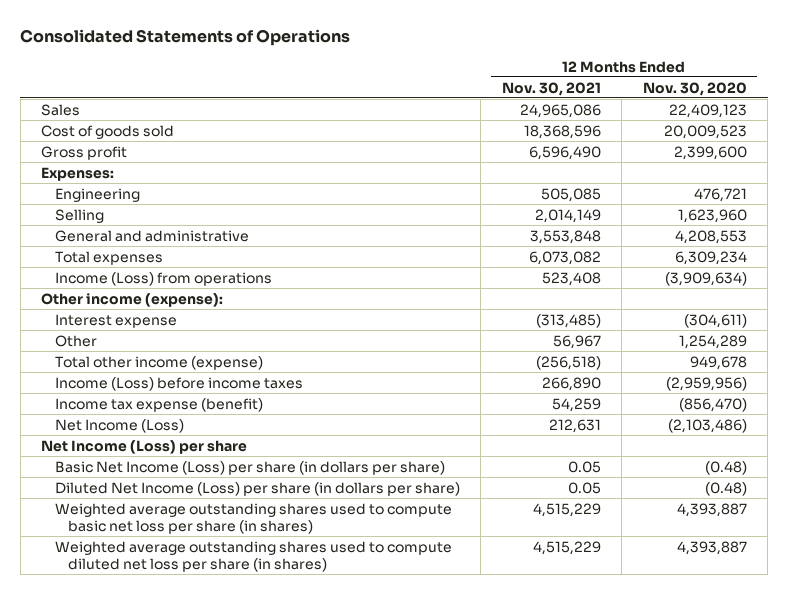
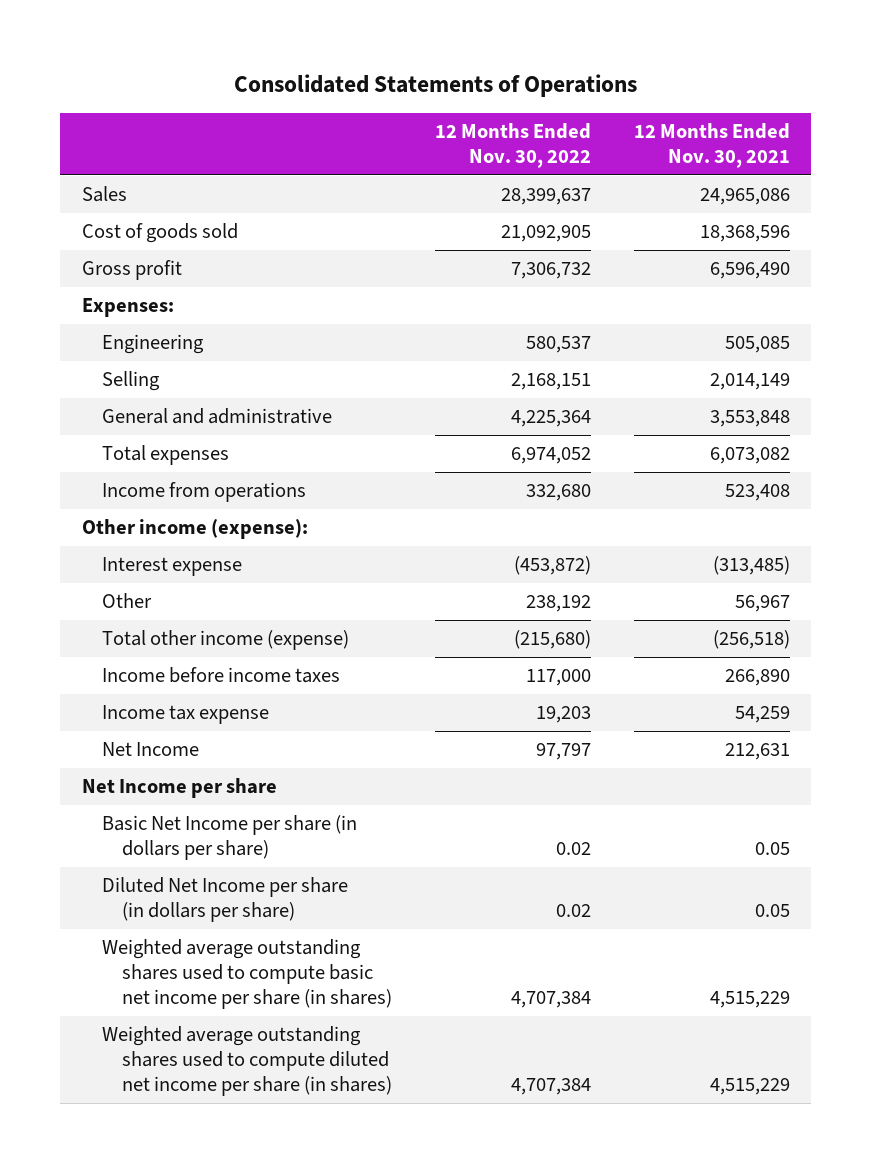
- | 12 Months Ended Nov. 30, 2021 | 12 Months Ended Nov. 30, 2020
+ | 12 Months Ended Nov. 30, 2022 | 12 Months Ended Nov. 30, 2021
- Income (Loss) from operations | 523,408 | (3,909,634)
+ Income from operations | 332,680 | 523,408
- Income (Loss) before income taxes | 266,890 | (2,959,956)
- Income tax expense (benefit) | 54,259 | (856,470)
- Net Income (Loss) | 212,631 | (2,103,486)
- Net Income (Loss) per share
- Basic Net Income (Loss) per share (in dollars per share) | 0.05 | (0.48)
- Diluted Net Income (Loss) per share (in dollars per share) | 0.05 | (0.48)
- Weighted average outstanding shares used to compute basic net loss per share (in shares) | 4,515,229 | 4,393,887
- Weighted average outstanding shares used to compute diluted net loss per share (in shares) | 4,515,229 | 4,393,887
+ Income before income taxes | 117,000 | 266,890
+ Income tax expense | 19,203 | 54,259
+ Net Income | 97,797 | 212,631
+ Net Income per share
+ Basic Net Income per share (in dollars per share) | 0.02 | 0.05
+ Diluted Net Income per share (in dollars per share) | 0.02 | 0.05
+ Weighted average outstanding shares used to compute basic net income per share (in shares) | 4,707,384 | 4,515,229
+ Weighted average outstanding shares used to compute diluted net income per share (in shares) | 4,707,384 | 4,515,229

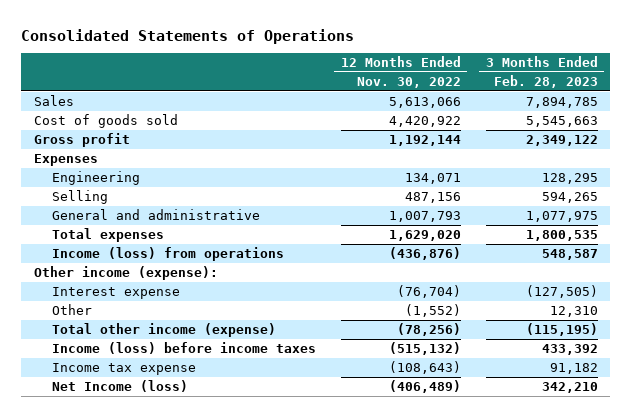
- | 12 Months Ended Nov. 30, 2022 | 12 Months Ended Nov. 30, 2021
+ | 12 Months Ended Nov. 30, 2022 | 3 Months Ended Feb. 28, 2023
- Sales | 28,399,637 | 24,965,086
- Cost of goods sold | 21,092,905 | 18,368,596
- Gross profit | 7,306,732 | 6,596,490
- Expenses:
- Engineering | 580,537 | 505,085
- Selling | 2,168,151 | 2,014,149
- General and administrative | 4,225,364 | 3,553,848
- Total expenses | 6,974,052 | 6,073,082
- Income from operations | 332,680 | 523,408
+ Sales | 5,613,066 | 7,894,785
+ Cost of goods sold | 4,420,922 | 5,545,663
+ Gross profit | 1,192,144 | 2,349,122
+ Expenses
+ Engineering | 134,071 | 128,295
+ Selling | 487,156 | 594,265
+ General and administrative | 1,007,793 | 1,077,975
+ Total expenses | 1,629,020 | 1,800,535
+ Income (loss) from operations | (436,876) | 548,587
- Interest expense | (453,872) | (313,485)
- Other | 238,192 | 56,967
- Total other income (expense) | (215,680) | (256,518)
- Income before income taxes | 117,000 | 266,890
- Income tax expense | 19,203 | 54,259
- Net Income | 97,797 | 212,631
- Net Income per share
- Basic Net Income per share (in dollars per share) | 0.02 | 0.05
- Diluted Net Income per share (in dollars per share) | 0.02 | 0.05
- Weighted average outstanding shares used to compute basic net income per share (in shares) | 4,707,384 | 4,515,229
- Weighted average outstanding shares used to compute diluted net income per share (in shares) | 4,707,384 | 4,515,229
+ Interest expense | (76,704) | (127,505)
+ Other | (1,552) | 12,310
+ Total other income (expense) | (78,256) | (115,195)
+ Income (loss) before income taxes | (515,132) | 433,392
+ Income tax expense | (108,643) | 91,182
+ Net Income (loss) | (406,489) | 342,210

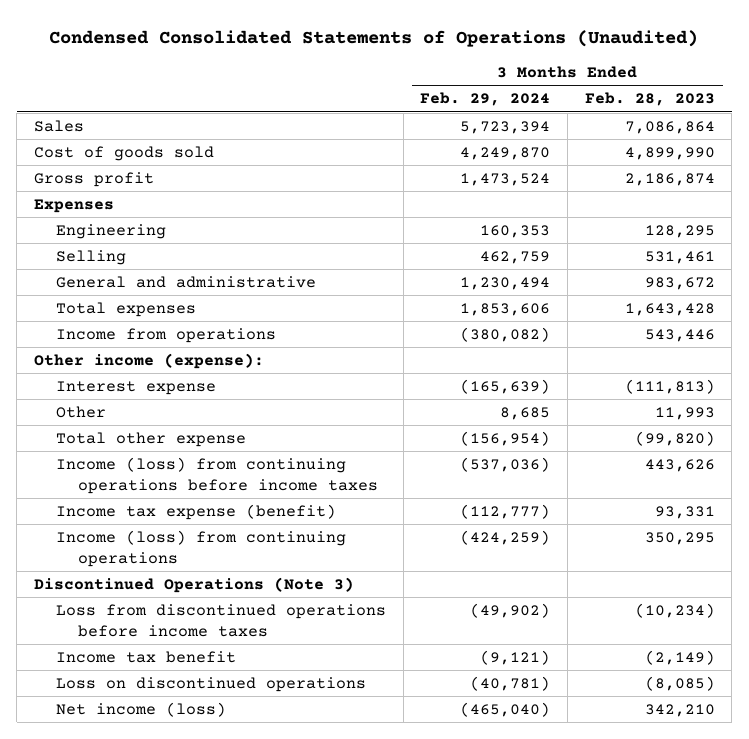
- Consolidated Statements of Operations
+ Condensed Consolidated Statements of Operations (Unaudited)
- | 12 Months Ended Nov. 30, 2022 | 3 Months Ended Feb. 28, 2023
+ | 3 Months Ended Feb. 29, 2024 | 3 Months Ended Feb. 28, 2023
- Sales | 5,613,066 | 7,894,785
- Cost of goods sold | 4,420,922 | 5,545,663
- Gross profit | 1,192,144 | 2,349,122
+ Sales | 5,723,394 | 7,086,864
+ Cost of goods sold | 4,249,870 | 4,899,990
+ Gross profit | 1,473,524 | 2,186,874
- Selling | 487,156 | 594,265
- General and administrative | 1,007,793 | 1,077,975
- Total expenses | 1,629,020 | 1,800,535
- Income (loss) from operations | (436,876) | 548,587
+ Selling | 462,759 | 531,461
+ General and administrative | 1,230,494 | 983,672
+ Total expenses | 1,853,606 | 1,643,428
+ Income from operations | (380,082) | 543,446
- Interest expense | (76,704) | (127,505)
- Other | (1,552) | 12,310
- Total other income (expense) | (78,256) | (115,195)
- Income (loss) before income taxes | (515,132) | 433,392
- Income tax expense | (108,643) | 91,182
- Net Income (loss) | (406,489) | 342,210
+ Interest expense | (165,639) | (111,813)
+ Other | 8,685 | 11,993
+ Total other expense | (156,954) | (99,820)
+ Income (loss) from continuing operations before income taxes | (537,036) | 443,626
+ Income tax expense (benefit) | (112,777) | 93,331
+ Income (loss) from continuing operations | (424,259) | 350,295
+ Discontinued Operations (Note 3)
+ Loss from discontinued operations before income taxes | (49,902) | (10,234)
+ Income tax benefit | (9,121) | (2,149)
+ Loss on discontinued operations | (40,781) | (8,085)
+ Net income (loss) | (465,040) | 342,210

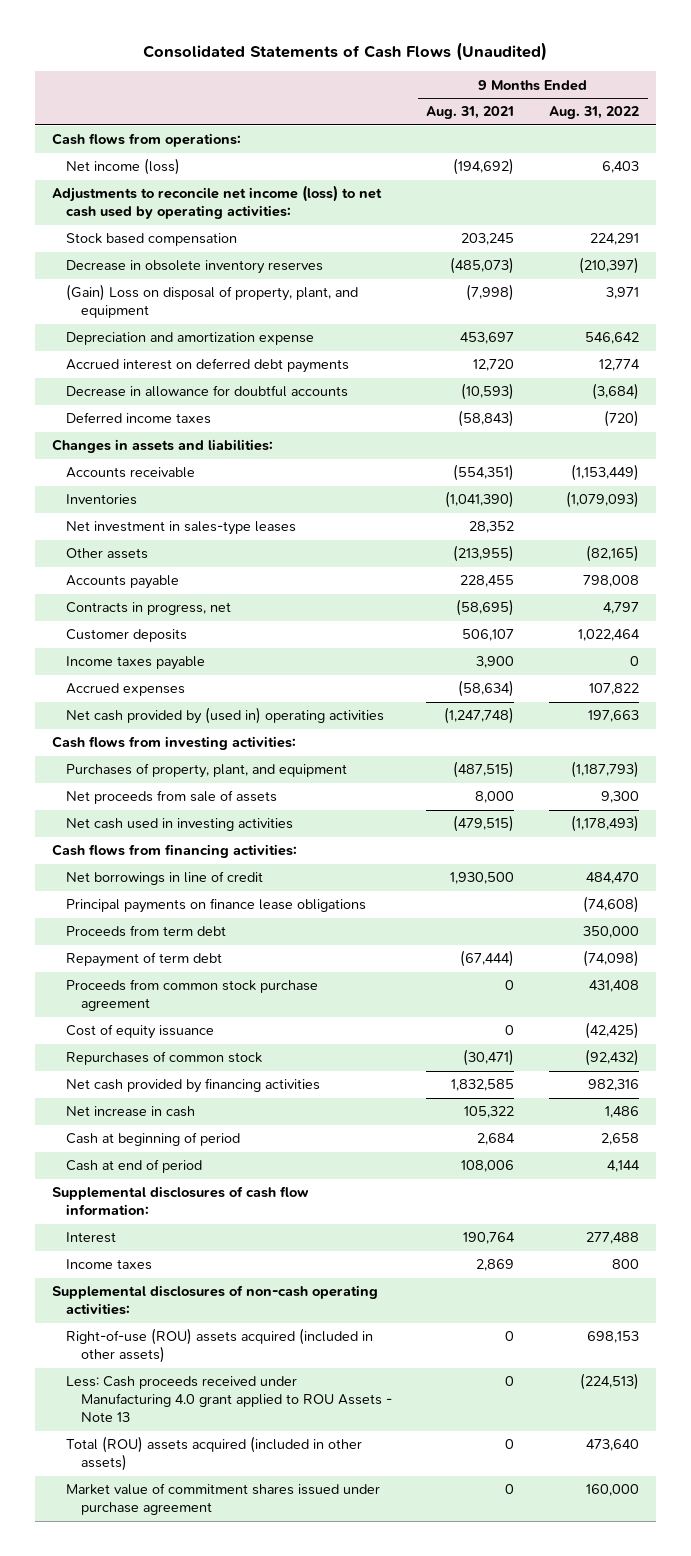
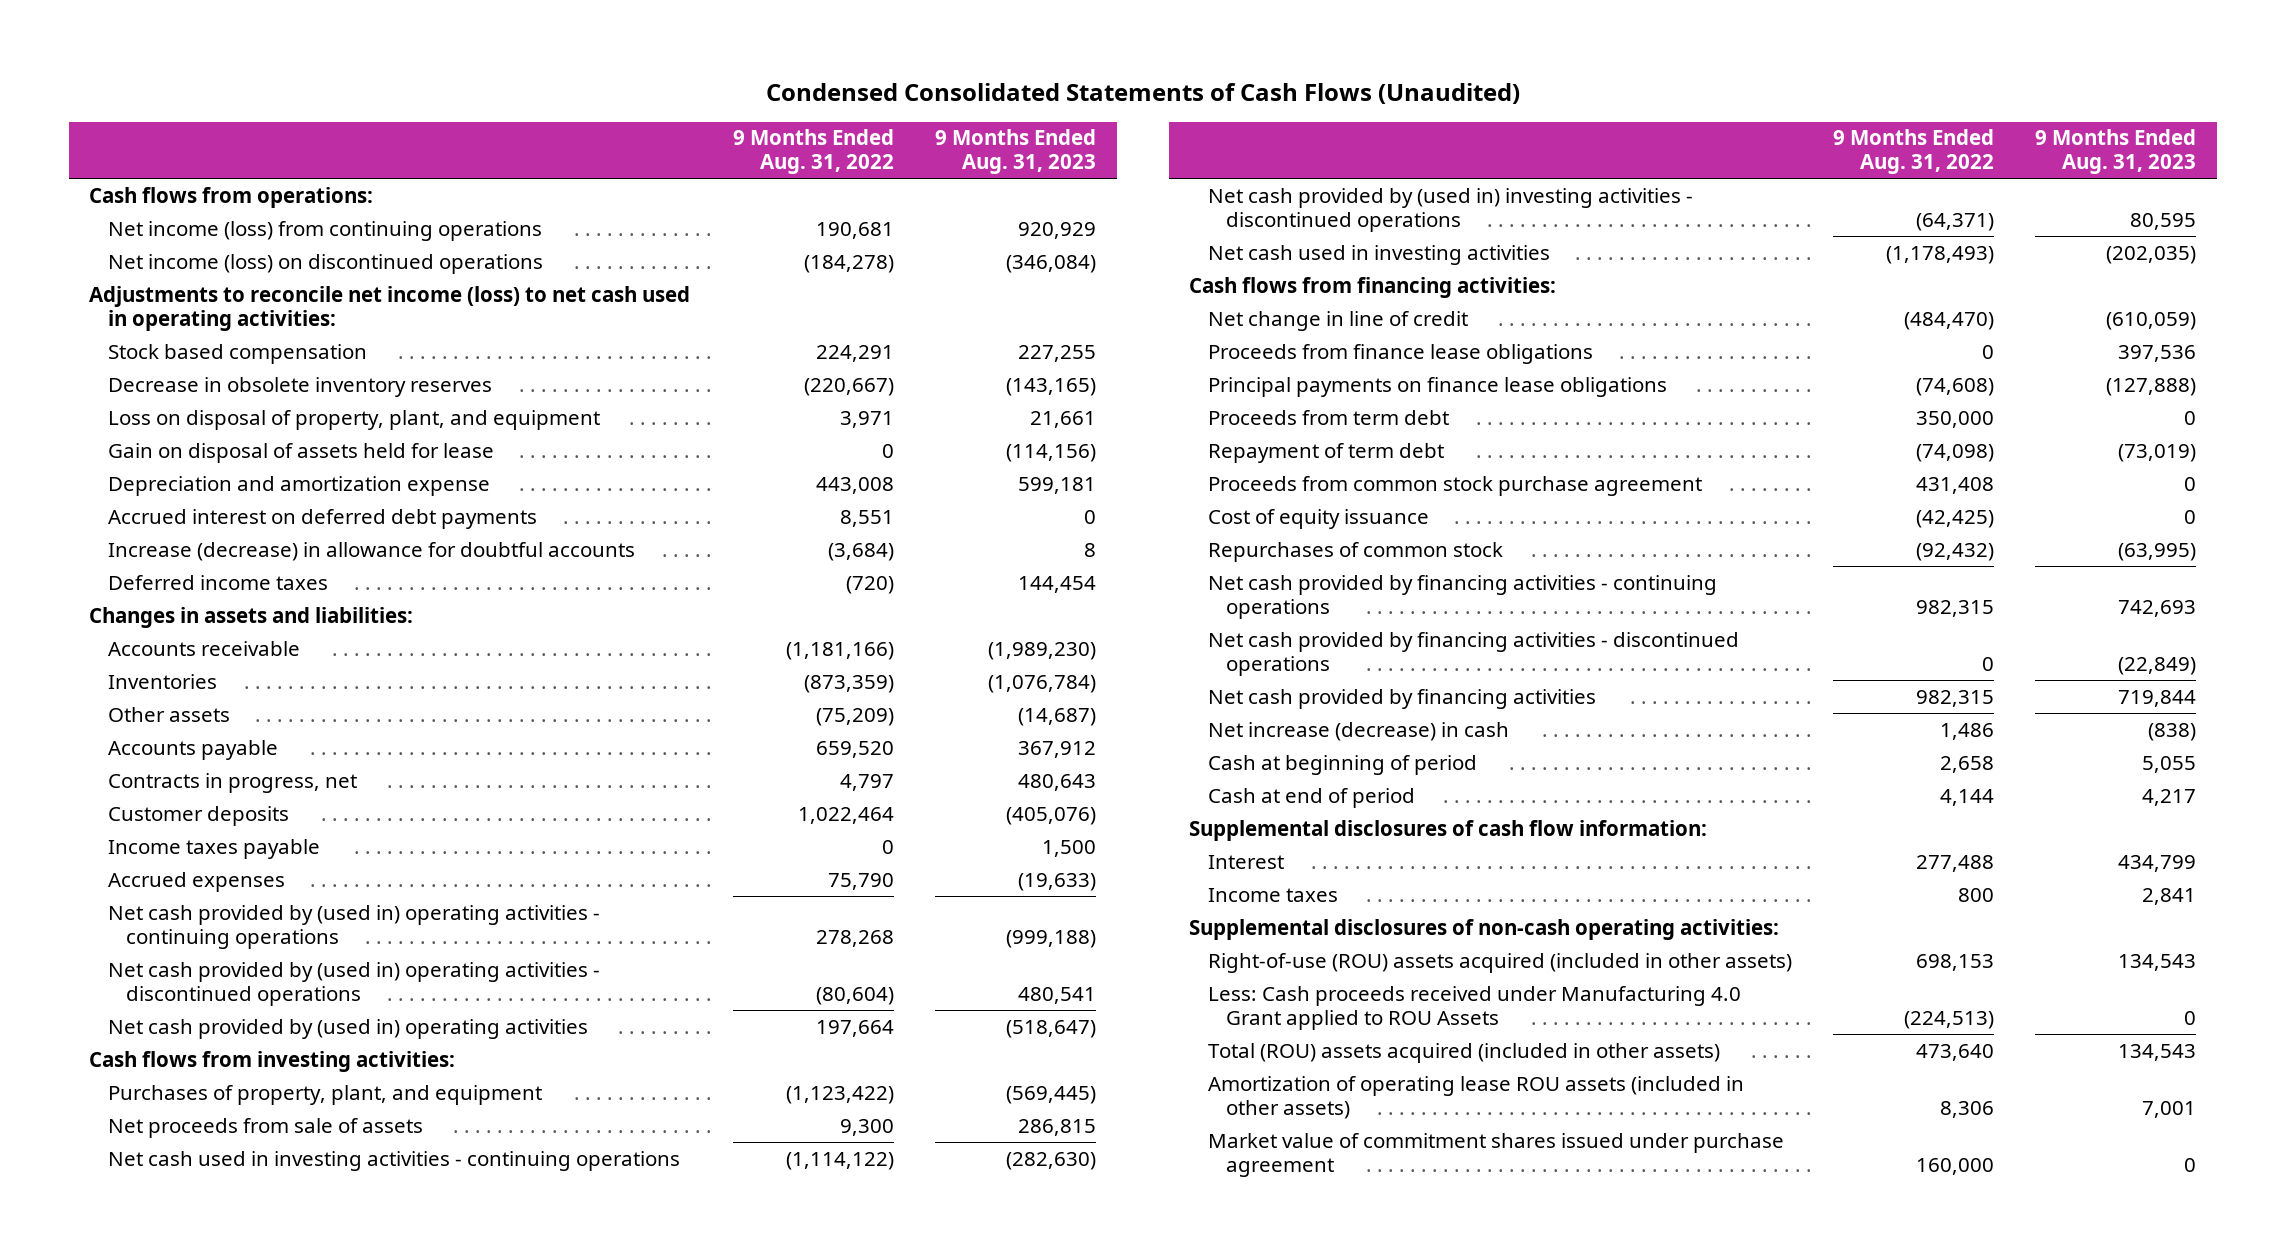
- Consolidated Statements of Cash Flows (Unaudited)
+ Condensed Consolidated Statements of Cash Flows (Unaudited)
- | 9 Months Ended Aug. 31, 2021 | 9 Months Ended Aug. 31, 2022
+ | 9 Months Ended Aug. 31, 2022 | 9 Months Ended Aug. 31, 2023
- Net income (loss) | (194,692) | 6,403
- Adjustments to reconcile net income (loss) to net cash used by operating activities:
+ Net income (loss) from continuing operations | 190,681 | 920,929
+ Net income (loss) on discontinued operations | (184,278) | (346,084)
+ Adjustments to reconcile net income (loss) to net cash used in operating activities:
- Decrease in obsolete inventory reserves | (485,073) | (210,397)
- (Gain) Loss on disposal of property, plant, and equipment | (7,998) | 3,971
- Depreciation and amortization expense | 453,697 | 546,642
- Accrued interest on deferred debt payments | 12,720 | 12,774
- Decrease in allowance for doubtful accounts | (10,593) | (3,684)
+ Decrease in obsolete inventory reserves | (220,667) | (143,165)
+ Loss on disposal of property, plant, and equipment | 3,971 | 21,661
+ Gain on disposal of assets held for lease | 0 | (114,156)
+ Depreciation and amortization expense | 443,008 | 599,181
+ Accrued interest on deferred debt payments | 8,551 | 0
+ Increase (decrease) in allowance for doubtful accounts | (3,684) | 8
- Accounts receivable | (554,351) | (1,153,449)
- Inventories | (1,041,390) | (1,079,093)
- Net investment in sales-type leases | 28,352 |
- Other assets | (213,955) | (82,165)
- Accounts payable | 228,455 | 798,008
+ Accounts receivable | (1,181,166) | (1,989,230)
+ Inventories | (873,359) | (1,076,784)
+ Other assets | (75,209) | (14,687)
+ Accounts payable | 659,520 | 367,912
- Accrued expenses | (58,634) | 107,822
- Net cash provided by (used in) operating activities | (1,247,748) | 197,663
+ Accrued expenses | 75,790 | (19,633)
+ Net cash provided by (used in) operating activities - continuing operations | 278,268 | (999,188)
+ Net cash provided by (used in) operating activities - discontinued operations | (80,604) | 480,541
+ Net cash provided by (used in) operating activities | 197,664 | (518,647)
- Purchases of property, plant, and equipment | (487,515) | (1,187,793)
+ Purchases of property, plant, and equipment | (1,123,422) | (569,445)
+ Net cash used in investing activities - continuing operations | (1,114,122) | (282,630)
+ Net cash provided by (used in) investing activities - discontinued operations | (64,371) | 80,595
- Net borrowings in line of credit | 1,930,500 | 484,470
+ Net change in line of credit | (484,470) | (610,059)
+ Proceeds from finance lease obligations | 0 | 397,536
- Net cash provided by financing activities | 1,832,585 | 982,316
- Net increase in cash | 105,322 | 1,486
+ Net cash provided by financing activities - continuing operations | 982,315 | 742,693
+ Net cash provided by financing activities - discontinued operations | 0 | (22,849)
+ Net cash provided by financing activities | 982,315 | 719,844
+ Net increase (decrease) in cash | 1,486 | (838)
- Less: Cash proceeds received under Manufacturing 4.0 grant applied to ROU Assets - Note 13 | 0 | (224,513)
+ Less: Cash proceeds received under Manufacturing 4.0 Grant applied to ROU Assets | (224,513) | 0
+ Amortization of operating lease ROU assets (included in other assets) | 8,306 | 7,001

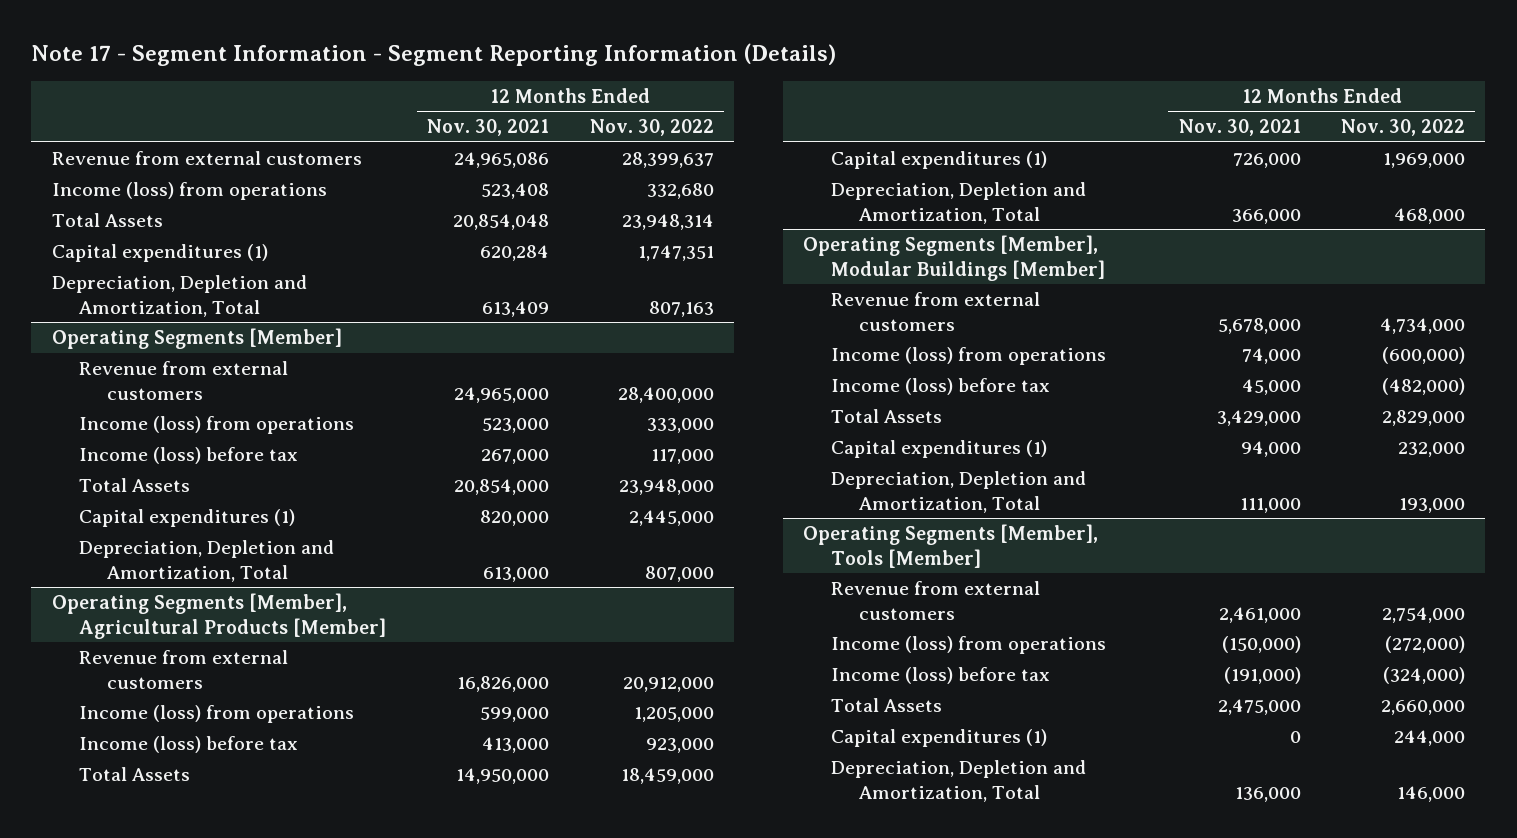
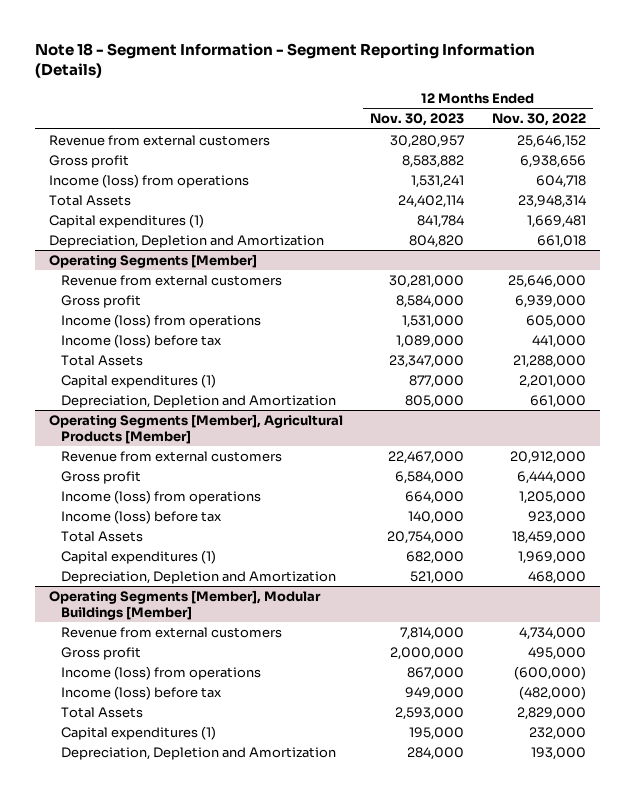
- Note 17 - Segment Information - Segment Reporting Information (Details)
+ Note 18 - Segment Information - Segment Reporting Information (Details)
- | 12 Months Ended Nov. 30, 2021 | 12 Months Ended Nov. 30, 2022
+ | 12 Months Ended Nov. 30, 2023 | 12 Months Ended Nov. 30, 2022
- Revenue from external customers | 24,965,086 | 28,399,637
- Income (loss) from operations | 523,408 | 332,680
+ Revenue from external customers | 30,280,957 | 25,646,152
+ Gross profit | 8,583,882 | 6,938,656
+ Income (loss) from operations | 1,531,241 | 604,718
- Capital expenditures (1) | 620,284 | 1,747,351
- Depreciation, Depletion and Amortization, Total | 613,409 | 807,163
+ Capital expenditures (1) | 841,784 | 1,669,481
+ Depreciation, Depletion and Amortization | 804,820 | 661,018
@ Operating Segments [Member]
- Revenue from external customers | 24,965,000 | 28,400,000
- Income (loss) from operations | 523,000 | 333,000
- Income (loss) before tax | 267,000 | 117,000
- Total Assets | 20,854,000 | 23,948,000
- Capital expenditures (1) | 820,000 | 2,445,000
- Depreciation, Depletion and Amortization, Total | 613,000 | 807,000
+ Revenue from external customers | 30,281,000 | 25,646,000
+ Gross profit | 8,584,000 | 6,939,000
+ Income (loss) from operations | 1,531,000 | 605,000
+ Income (loss) before tax | 1,089,000 | 441,000
+ Total Assets | 23,347,000 | 21,288,000
+ Capital expenditures (1) | 877,000 | 2,201,000
+ Depreciation, Depletion and Amortization | 805,000 | 661,000
@ Operating Segments [Member], Agricultural Products [Member]
+ Gross profit | 6,584,000 | 6,444,000
- Depreciation, Depletion and Amortization, Total | 366,000 | 468,000
+ Depreciation, Depletion and Amortization | 521,000 | 468,000
@ Operating Segments [Member], Modular Buildings [Member]
+ Gross profit | 2,000,000 | 495,000
- Depreciation, Depletion and Amortization, Total | 111,000 | 193,000
- Operating Segments [Member], Tools [Member]
- Revenue from external customers | 2,461,000 | 2,754,000
- Income (loss) from operations | (150,000) | (272,000)
- Income (loss) before tax | (191,000) | (324,000)
- Total Assets | 2,475,000 | 2,660,000
- Capital expenditures (1) | 0 | 244,000
- Depreciation, Depletion and Amortization, Total | 136,000 | 146,000
@ Operating Segments [Member], Modular Buildings [Member]
+ Depreciation, Depletion and Amortization | 284,000 | 193,000

